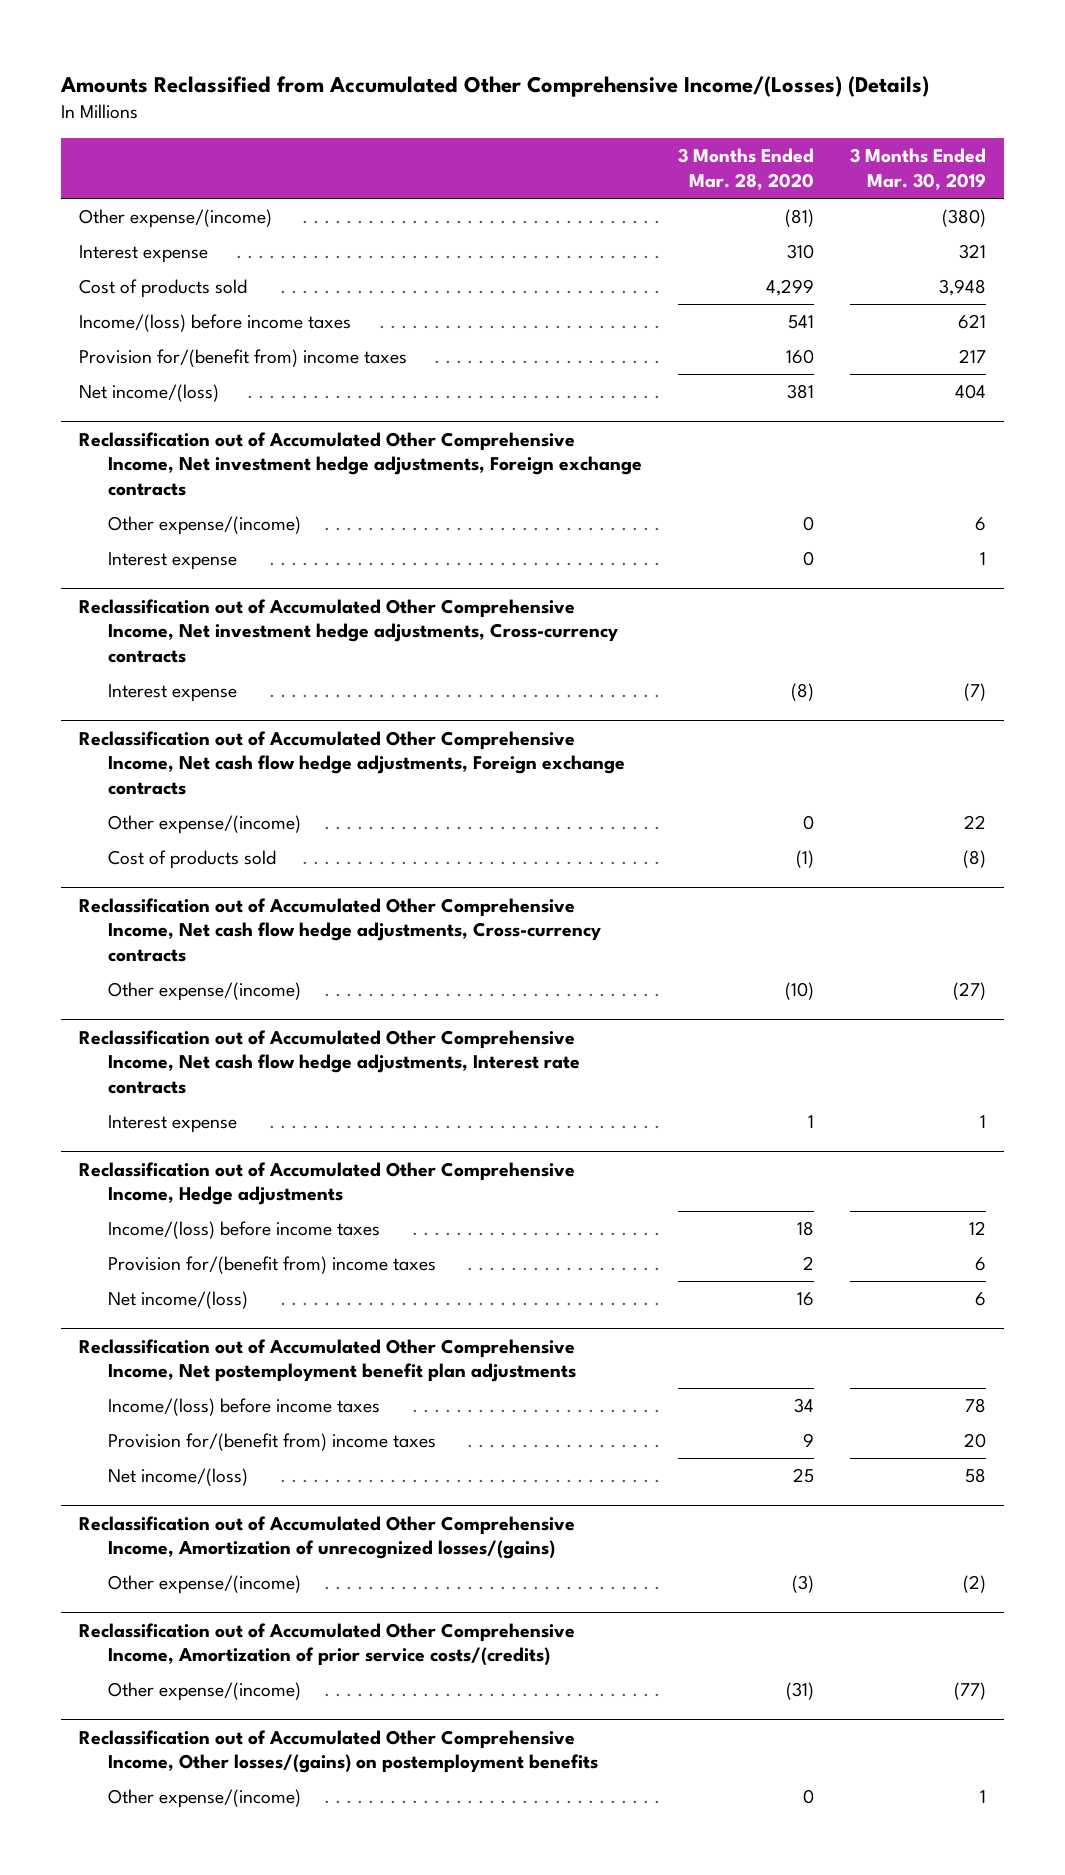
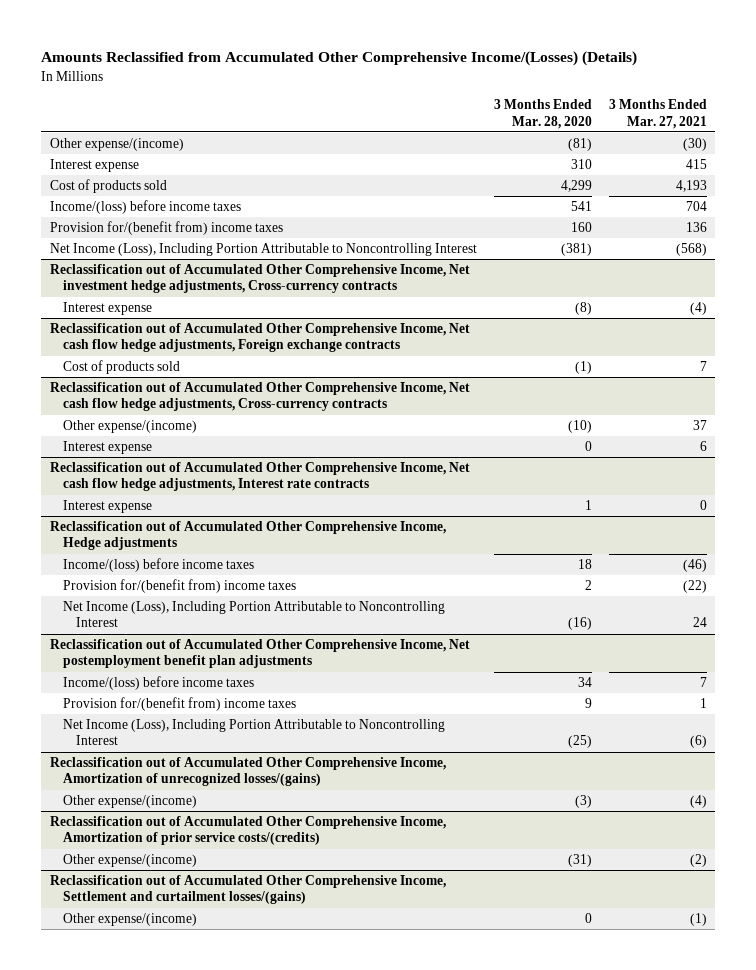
- | 3 Months Ended Mar. 28, 2020 | 3 Months Ended Mar. 30, 2019
+ | 3 Months Ended Mar. 28, 2020 | 3 Months Ended Mar. 27, 2021
- Net income/(loss) | 381 | 404
- Reclassification out of Accumulated Other Comprehensive Income, Net investment hedge adjustments, Foreign exchange contracts
- Other expense/(income) | 0 | 6
- Interest expense | 0 | 1
+ Net Income (Loss), Including Portion Attributable to Noncontrolling Interest | (381) | (568)
@ Reclassification out of Accumulated Other Comprehensive Income, Net cash flow hedge adjustments, Foreign exchange contracts
- Other expense/(income) | 0 | 22
@ Reclassification out of Accumulated Other Comprehensive Income, Net cash flow hedge adjustments, Cross-currency contracts
+ Interest expense | 0 | 6
@ Reclassification out of Accumulated Other Comprehensive Income, Hedge adjustments
- Net income/(loss) | 16 | 6
+ Net Income (Loss), Including Portion Attributable to Noncontrolling Interest | (16) | 24
@ Reclassification out of Accumulated Other Comprehensive Income, Net postemployment benefit plan adjustments
- Net income/(loss) | 25 | 58
+ Net Income (Loss), Including Portion Attributable to Noncontrolling Interest | (25) | (6)
- Reclassification out of Accumulated Other Comprehensive Income, Other losses/(gains) on postemployment benefits
+ Reclassification out of Accumulated Other Comprehensive Income, Settlement and curtailment losses/(gains)

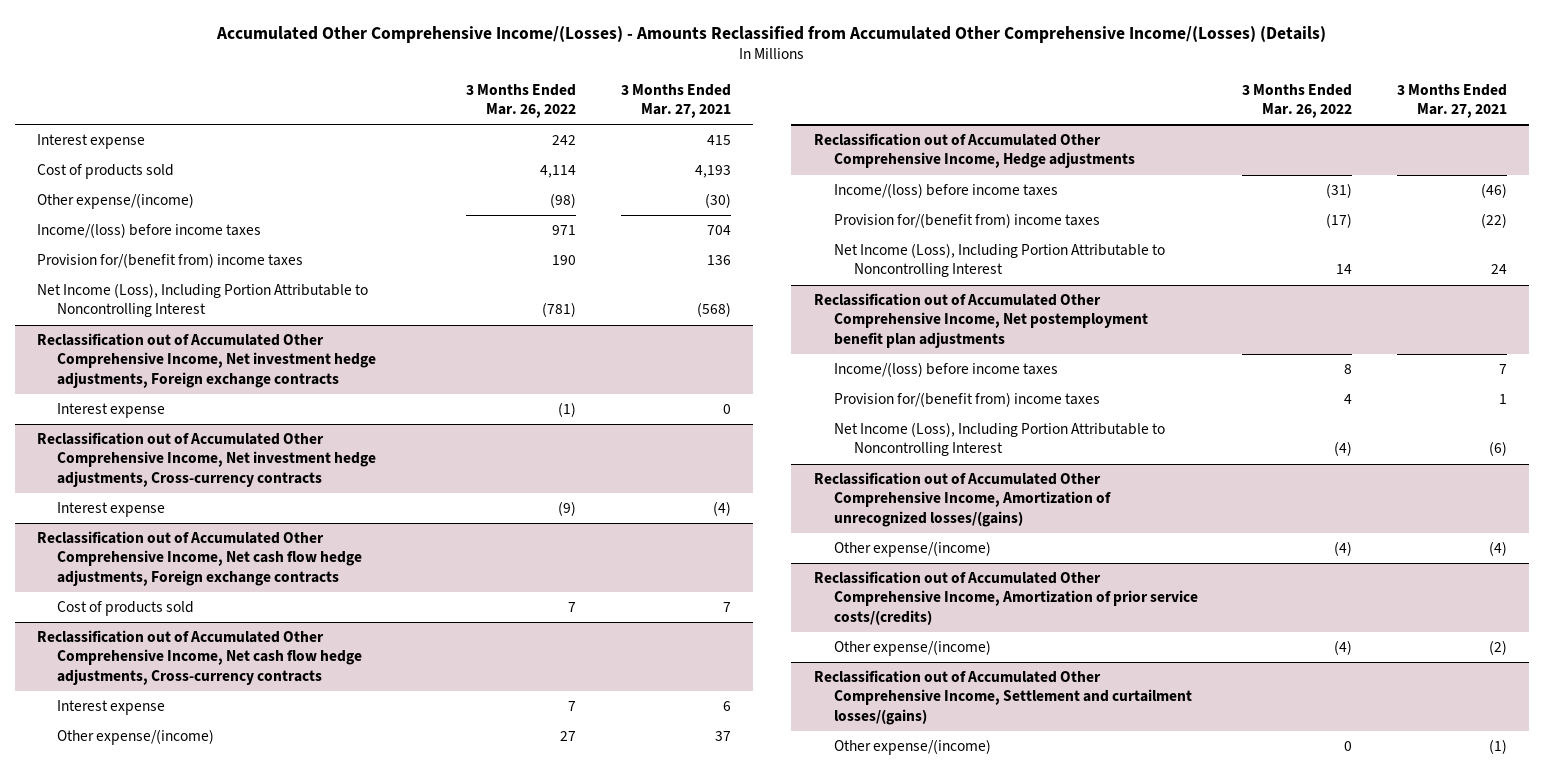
- Amounts Reclassified from Accumulated Other Comprehensive Income/(Losses) (Details)
+ Accumulated Other Comprehensive Income/(Losses) - Amounts Reclassified from Accumulated Other Comprehensive Income/(Losses) (Details)
- | 3 Months Ended Mar. 28, 2020 | 3 Months Ended Mar. 27, 2021
+ | 3 Months Ended Mar. 26, 2022 | 3 Months Ended Mar. 27, 2021
moved down: Other expense/(income) | (98) | (30)
+ Reclassification out of Accumulated Other Comprehensive Income, Net investment hedge adjustments, Foreign exchange contracts
+ Interest expense | (1) | 0
- Reclassification out of Accumulated Other Comprehensive Income, Net cash flow hedge adjustments, Interest rate contracts
- Interest expense | 1 | 0
@ Reclassification out of Accumulated Other Comprehensive Income, Net cash flow hedge adjustments, Cross-currency contracts
moved down: Other expense/(income) | 27 | 37

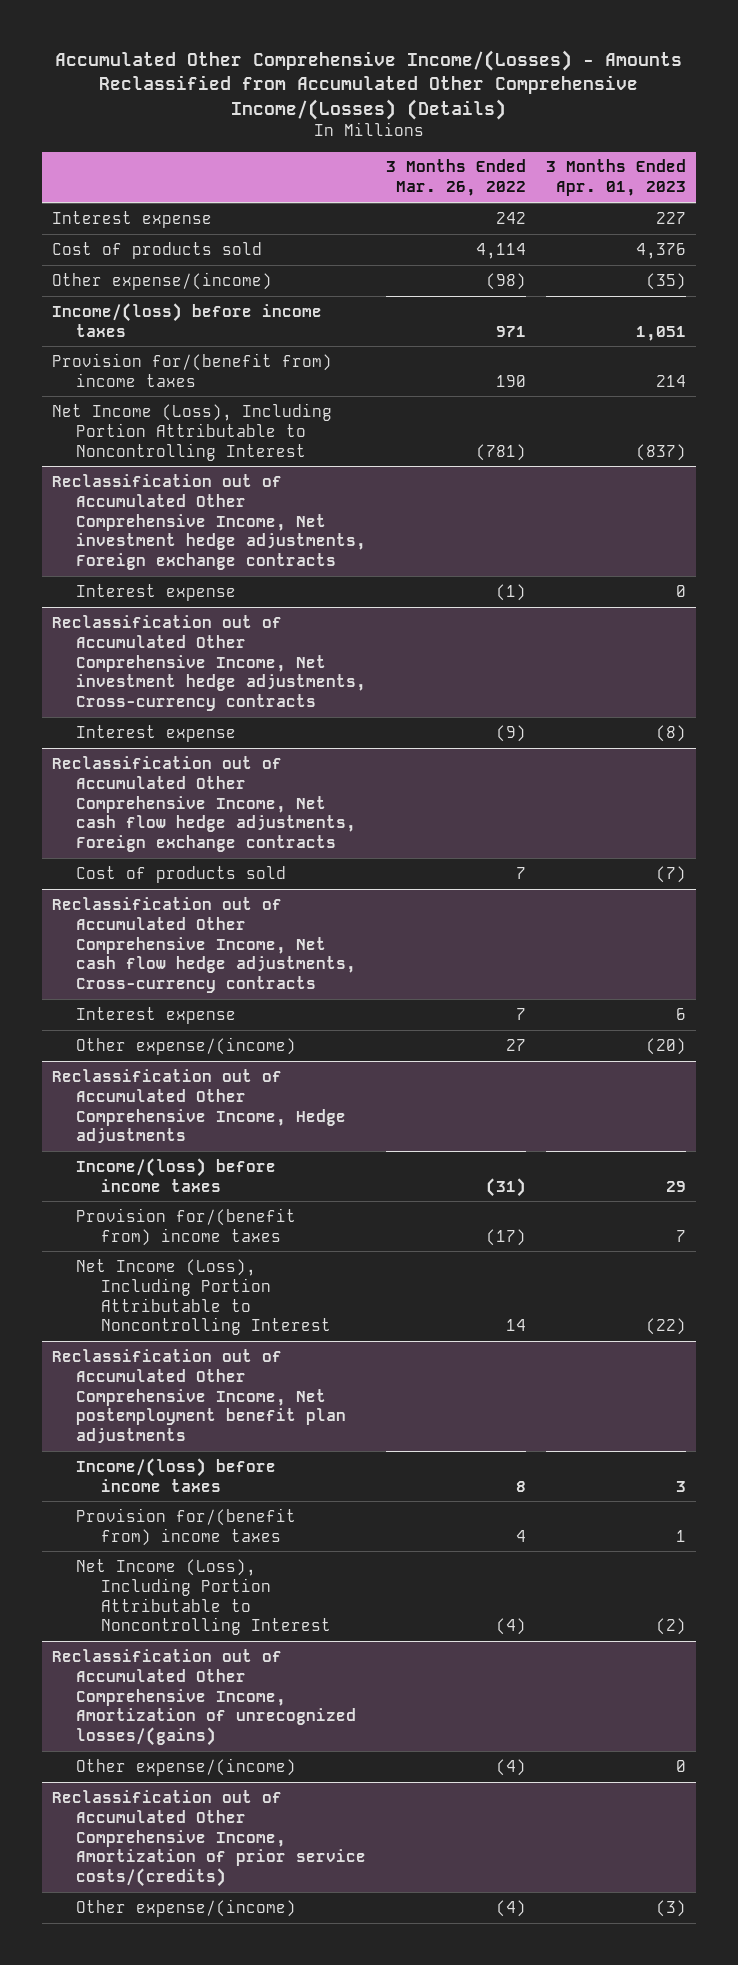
- | 3 Months Ended Mar. 26, 2022 | 3 Months Ended Mar. 27, 2021
+ | 3 Months Ended Mar. 26, 2022 | 3 Months Ended Apr. 01, 2023
- Reclassification out of Accumulated Other Comprehensive Income, Settlement and curtailment losses/(gains)
- Other expense/(income) | 0 | (1)

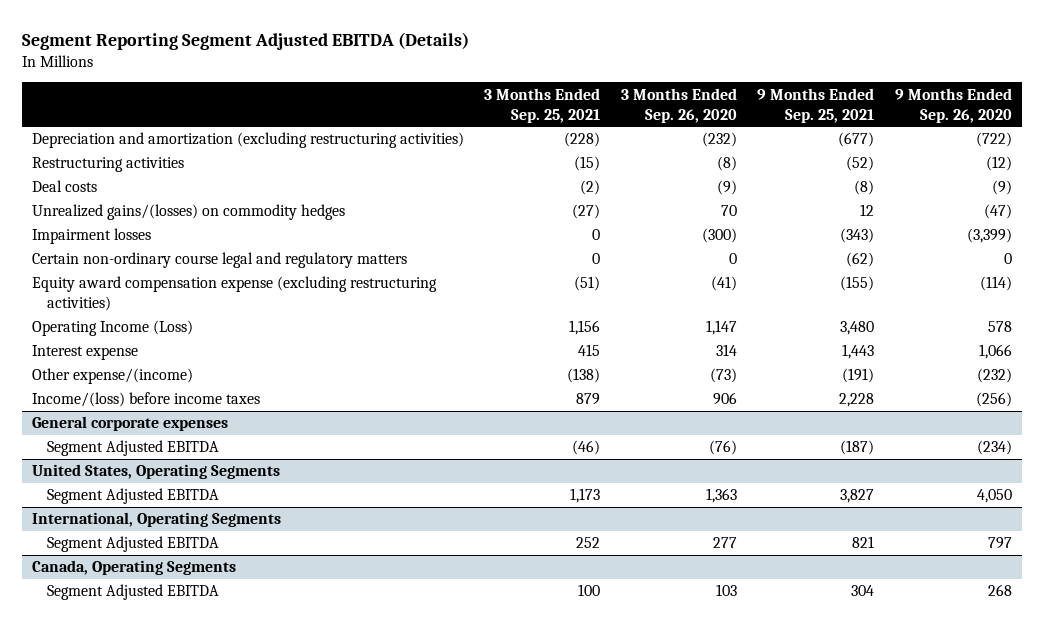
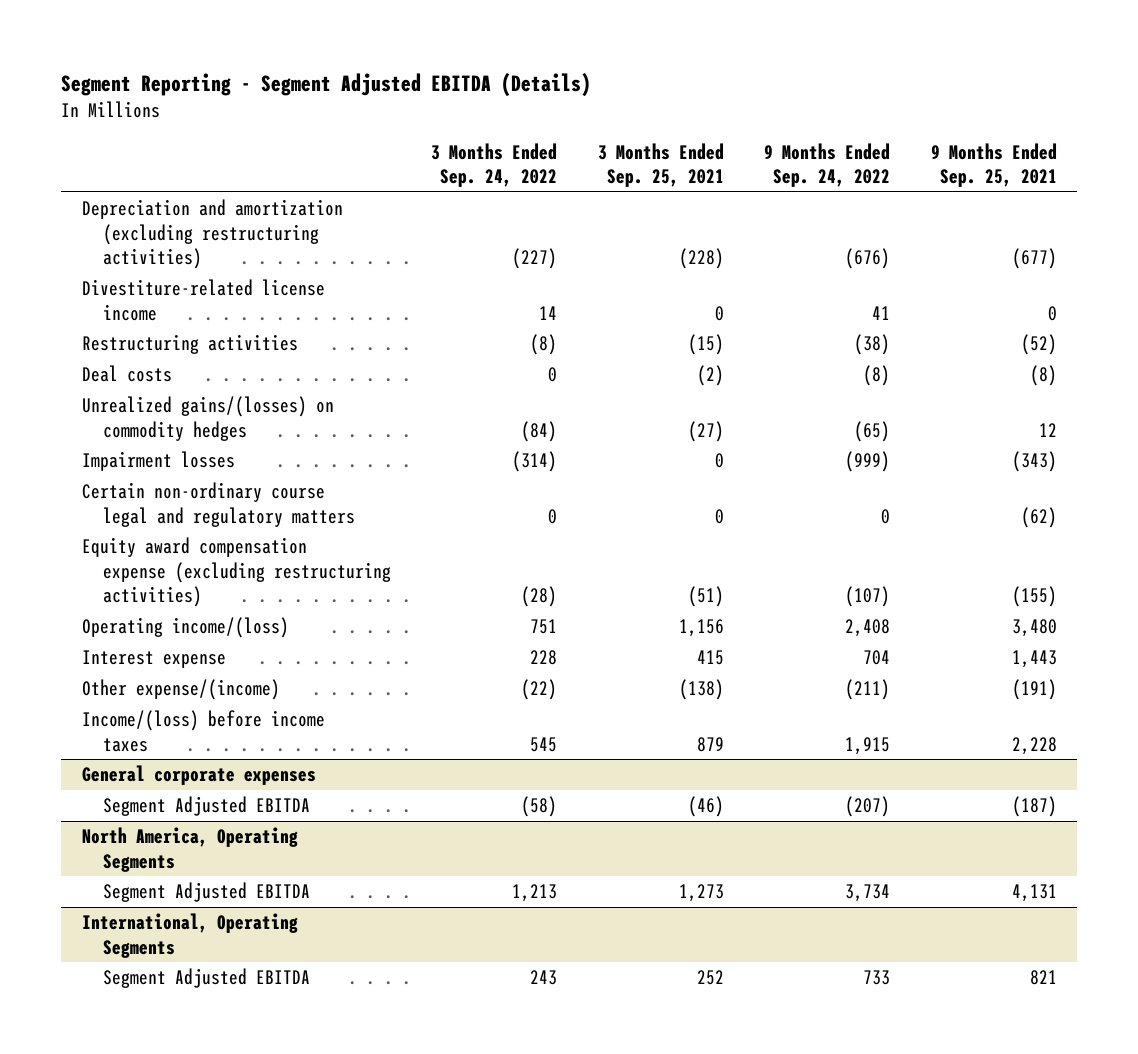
- Segment Reporting Segment Adjusted EBITDA (Details)
+ Segment Reporting - Segment Adjusted EBITDA (Details)
- | 3 Months Ended Sep. 25, 2021 | 3 Months Ended Sep. 26, 2020 | 9 Months Ended Sep. 25, 2021 | 9 Months Ended Sep. 26, 2020
+ | 3 Months Ended Sep. 24, 2022 | 3 Months Ended Sep. 25, 2021 | 9 Months Ended Sep. 24, 2022 | 9 Months Ended Sep. 25, 2021
+ Divestiture-related license income | 14 | 0 | 41 | 0
- Operating Income (Loss) | 1,156 | 1,147 | 3,480 | 578
+ Operating income/(loss) | 751 | 1,156 | 2,408 | 3,480
- United States, Operating Segments
- Segment Adjusted EBITDA | 1,173 | 1,363 | 3,827 | 4,050
+ North America, Operating Segments
+ Segment Adjusted EBITDA | 1,213 | 1,273 | 3,734 | 4,131
- Canada, Operating Segments
- Segment Adjusted EBITDA | 100 | 103 | 304 | 268

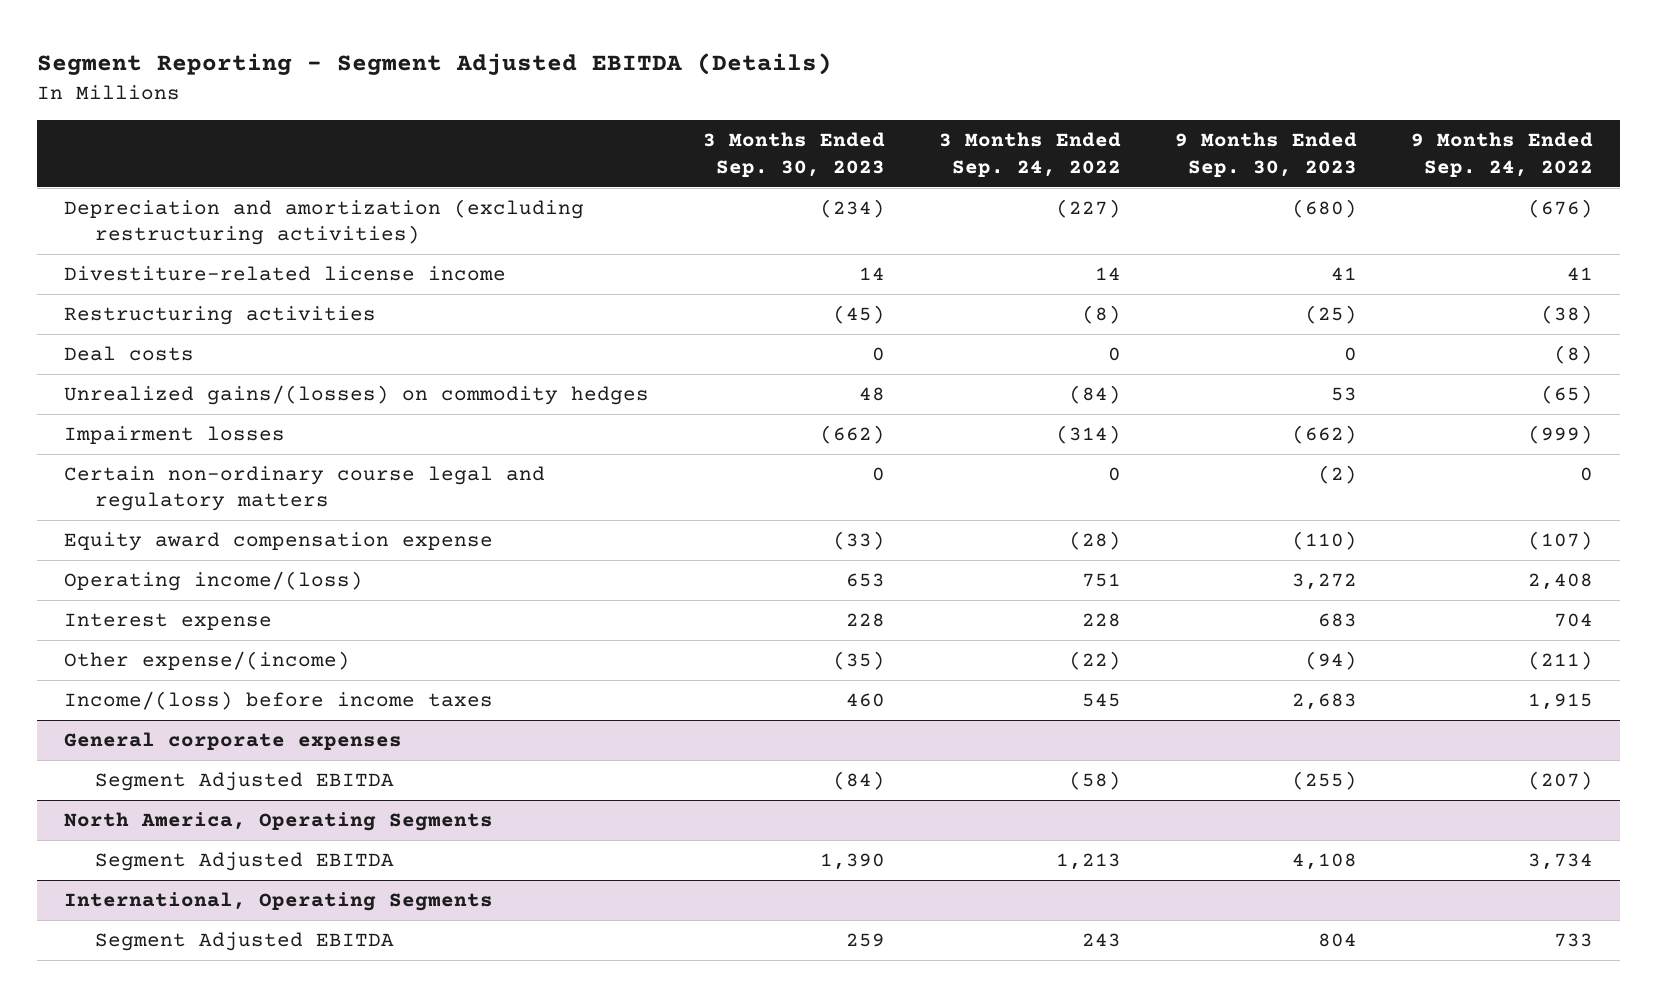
- | 3 Months Ended Sep. 24, 2022 | 3 Months Ended Sep. 25, 2021 | 9 Months Ended Sep. 24, 2022 | 9 Months Ended Sep. 25, 2021
+ | 3 Months Ended Sep. 30, 2023 | 3 Months Ended Sep. 24, 2022 | 9 Months Ended Sep. 30, 2023 | 9 Months Ended Sep. 24, 2022
- Equity award compensation expense (excluding restructuring activities) | (28) | (51) | (107) | (155)
+ Equity award compensation expense | (33) | (28) | (110) | (107)

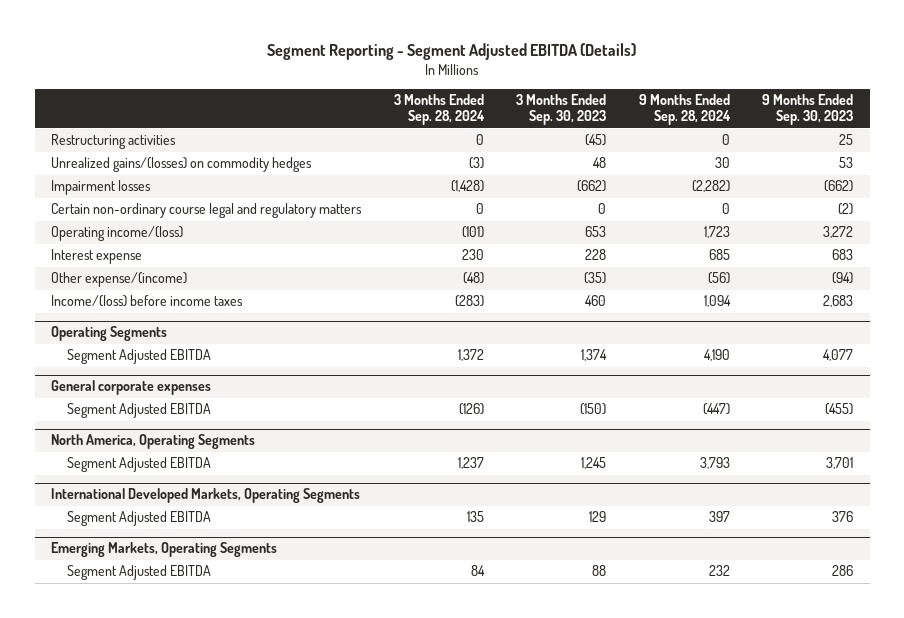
- | 3 Months Ended Sep. 30, 2023 | 3 Months Ended Sep. 24, 2022 | 9 Months Ended Sep. 30, 2023 | 9 Months Ended Sep. 24, 2022
+ | 3 Months Ended Sep. 28, 2024 | 3 Months Ended Sep. 30, 2023 | 9 Months Ended Sep. 28, 2024 | 9 Months Ended Sep. 30, 2023
- Depreciation and amortization (excluding restructuring activities) | (234) | (227) | (680) | (676)
- Divestiture-related license income | 14 | 14 | 41 | 41
- Restructuring activities | (45) | (8) | (25) | (38)
- Deal costs | 0 | 0 | 0 | (8)
+ Restructuring activities | 0 | (45) | 0 | 25
- Equity award compensation expense | (33) | (28) | (110) | (107)
+ Operating Segments
+ Segment Adjusted EBITDA | 1,372 | 1,374 | 4,190 | 4,077
@ General corporate expenses
- Segment Adjusted EBITDA | (84) | (58) | (255) | (207)
+ Segment Adjusted EBITDA | (126) | (150) | (447) | (455)
@ North America, Operating Segments
- Segment Adjusted EBITDA | 1,390 | 1,213 | 4,108 | 3,734
- International, Operating Segments
- Segment Adjusted EBITDA | 259 | 243 | 804 | 733
@ North America, Operating Segments
+ Segment Adjusted EBITDA | 1,237 | 1,245 | 3,793 | 3,701
+ International Developed Markets, Operating Segments
+ Segment Adjusted EBITDA | 135 | 129 | 397 | 376
+ Emerging Markets, Operating Segments
+ Segment Adjusted EBITDA | 84 | 88 | 232 | 286

